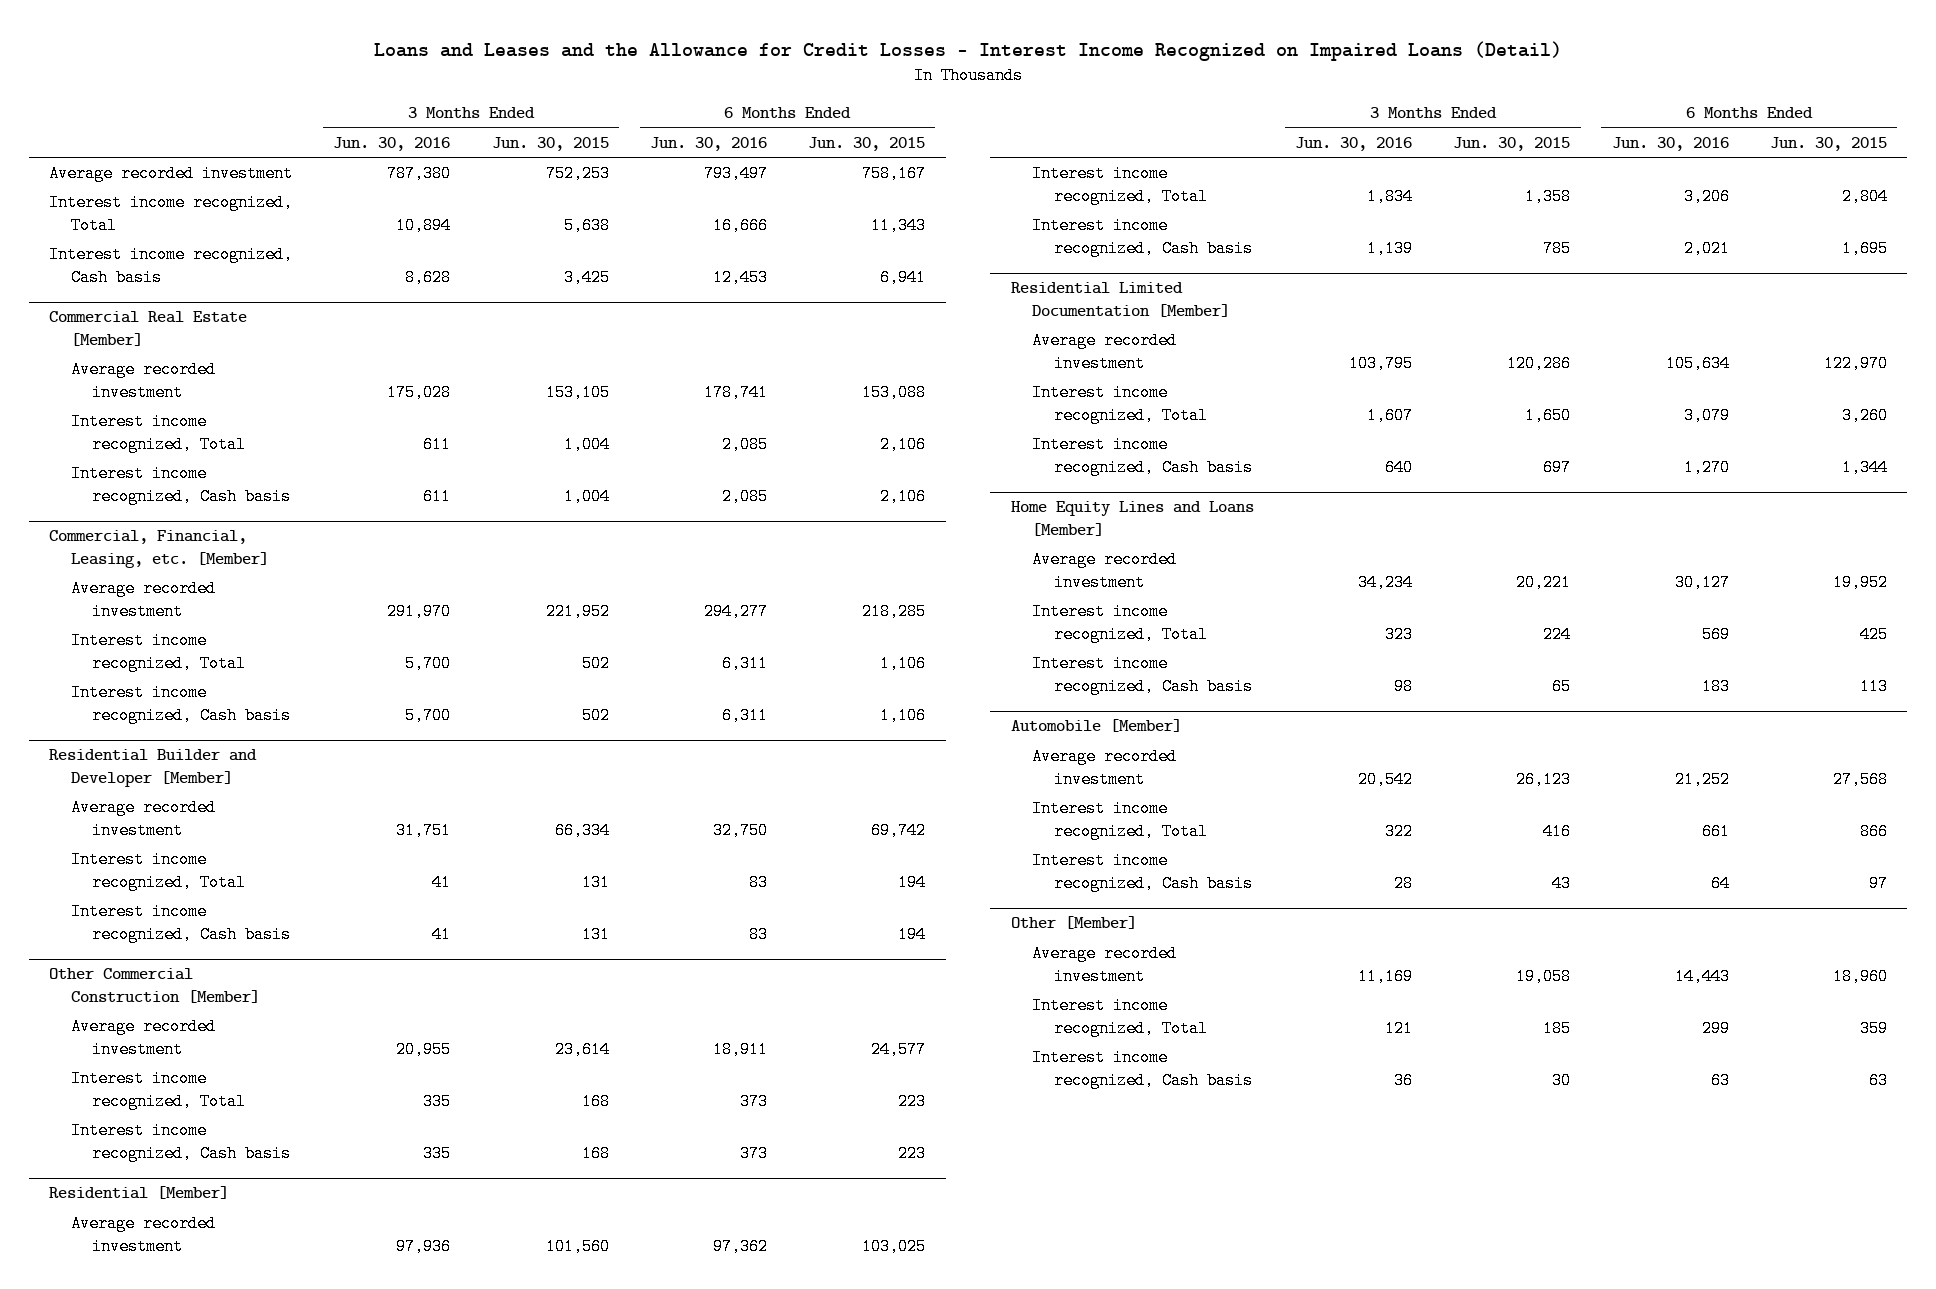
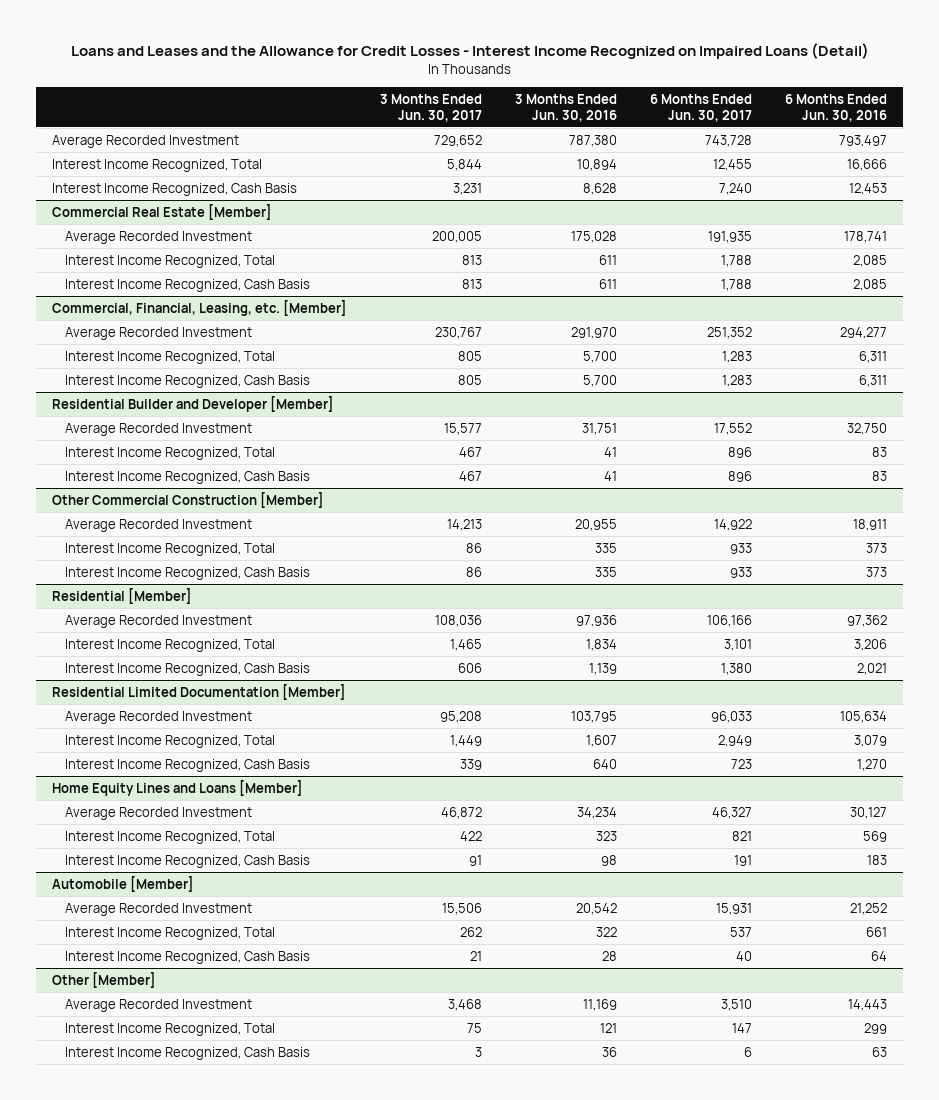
- | 3 Months Ended Jun. 30, 2016 | 3 Months Ended Jun. 30, 2015 | 6 Months Ended Jun. 30, 2016 | 6 Months Ended Jun. 30, 2015
+ | 3 Months Ended Jun. 30, 2017 | 3 Months Ended Jun. 30, 2016 | 6 Months Ended Jun. 30, 2017 | 6 Months Ended Jun. 30, 2016
- Average recorded investment | 787,380 | 752,253 | 793,497 | 758,167
- Interest income recognized, Total | 10,894 | 5,638 | 16,666 | 11,343
- Interest income recognized, Cash basis | 8,628 | 3,425 | 12,453 | 6,941
+ Average Recorded Investment | 729,652 | 787,380 | 743,728 | 793,497
+ Interest Income Recognized, Total | 5,844 | 10,894 | 12,455 | 16,666
+ Interest Income Recognized, Cash Basis | 3,231 | 8,628 | 7,240 | 12,453
@ Commercial Real Estate [Member]
- Average recorded investment | 175,028 | 153,105 | 178,741 | 153,088
- Interest income recognized, Total | 611 | 1,004 | 2,085 | 2,106
- Interest income recognized, Cash basis | 611 | 1,004 | 2,085 | 2,106
+ Average Recorded Investment | 200,005 | 175,028 | 191,935 | 178,741
+ Interest Income Recognized, Total | 813 | 611 | 1,788 | 2,085
+ Interest Income Recognized, Cash Basis | 813 | 611 | 1,788 | 2,085
@ Commercial, Financial, Leasing, etc. [Member]
- Average recorded investment | 291,970 | 221,952 | 294,277 | 218,285
- Interest income recognized, Total | 5,700 | 502 | 6,311 | 1,106
- Interest income recognized, Cash basis | 5,700 | 502 | 6,311 | 1,106
+ Average Recorded Investment | 230,767 | 291,970 | 251,352 | 294,277
+ Interest Income Recognized, Total | 805 | 5,700 | 1,283 | 6,311
+ Interest Income Recognized, Cash Basis | 805 | 5,700 | 1,283 | 6,311
@ Residential Builder and Developer [Member]
- Average recorded investment | 31,751 | 66,334 | 32,750 | 69,742
- Interest income recognized, Total | 41 | 131 | 83 | 194
- Interest income recognized, Cash basis | 41 | 131 | 83 | 194
+ Average Recorded Investment | 15,577 | 31,751 | 17,552 | 32,750
+ Interest Income Recognized, Total | 467 | 41 | 896 | 83
+ Interest Income Recognized, Cash Basis | 467 | 41 | 896 | 83
@ Other Commercial Construction [Member]
- Average recorded investment | 20,955 | 23,614 | 18,911 | 24,577
- Interest income recognized, Total | 335 | 168 | 373 | 223
- Interest income recognized, Cash basis | 335 | 168 | 373 | 223
+ Average Recorded Investment | 14,213 | 20,955 | 14,922 | 18,911
+ Interest Income Recognized, Total | 86 | 335 | 933 | 373
+ Interest Income Recognized, Cash Basis | 86 | 335 | 933 | 373
@ Residential [Member]
- Average recorded investment | 97,936 | 101,560 | 97,362 | 103,025
- Interest income recognized, Total | 1,834 | 1,358 | 3,206 | 2,804
- Interest income recognized, Cash basis | 1,139 | 785 | 2,021 | 1,695
+ Average Recorded Investment | 108,036 | 97,936 | 106,166 | 97,362
+ Interest Income Recognized, Total | 1,465 | 1,834 | 3,101 | 3,206
+ Interest Income Recognized, Cash Basis | 606 | 1,139 | 1,380 | 2,021
@ Residential Limited Documentation [Member]
- Average recorded investment | 103,795 | 120,286 | 105,634 | 122,970
- Interest income recognized, Total | 1,607 | 1,650 | 3,079 | 3,260
- Interest income recognized, Cash basis | 640 | 697 | 1,270 | 1,344
+ Average Recorded Investment | 95,208 | 103,795 | 96,033 | 105,634
+ Interest Income Recognized, Total | 1,449 | 1,607 | 2,949 | 3,079
+ Interest Income Recognized, Cash Basis | 339 | 640 | 723 | 1,270
@ Home Equity Lines and Loans [Member]
- Average recorded investment | 34,234 | 20,221 | 30,127 | 19,952
- Interest income recognized, Total | 323 | 224 | 569 | 425
- Interest income recognized, Cash basis | 98 | 65 | 183 | 113
+ Average Recorded Investment | 46,872 | 34,234 | 46,327 | 30,127
+ Interest Income Recognized, Total | 422 | 323 | 821 | 569
+ Interest Income Recognized, Cash Basis | 91 | 98 | 191 | 183
@ Automobile [Member]
- Average recorded investment | 20,542 | 26,123 | 21,252 | 27,568
- Interest income recognized, Total | 322 | 416 | 661 | 866
- Interest income recognized, Cash basis | 28 | 43 | 64 | 97
+ Average Recorded Investment | 15,506 | 20,542 | 15,931 | 21,252
+ Interest Income Recognized, Total | 262 | 322 | 537 | 661
+ Interest Income Recognized, Cash Basis | 21 | 28 | 40 | 64
@ Other [Member]
- Average recorded investment | 11,169 | 19,058 | 14,443 | 18,960
- Interest income recognized, Total | 121 | 185 | 299 | 359
- Interest income recognized, Cash basis | 36 | 30 | 63 | 63
+ Average Recorded Investment | 3,468 | 11,169 | 3,510 | 14,443
+ Interest Income Recognized, Total | 75 | 121 | 147 | 299
+ Interest Income Recognized, Cash Basis | 3 | 36 | 6 | 63

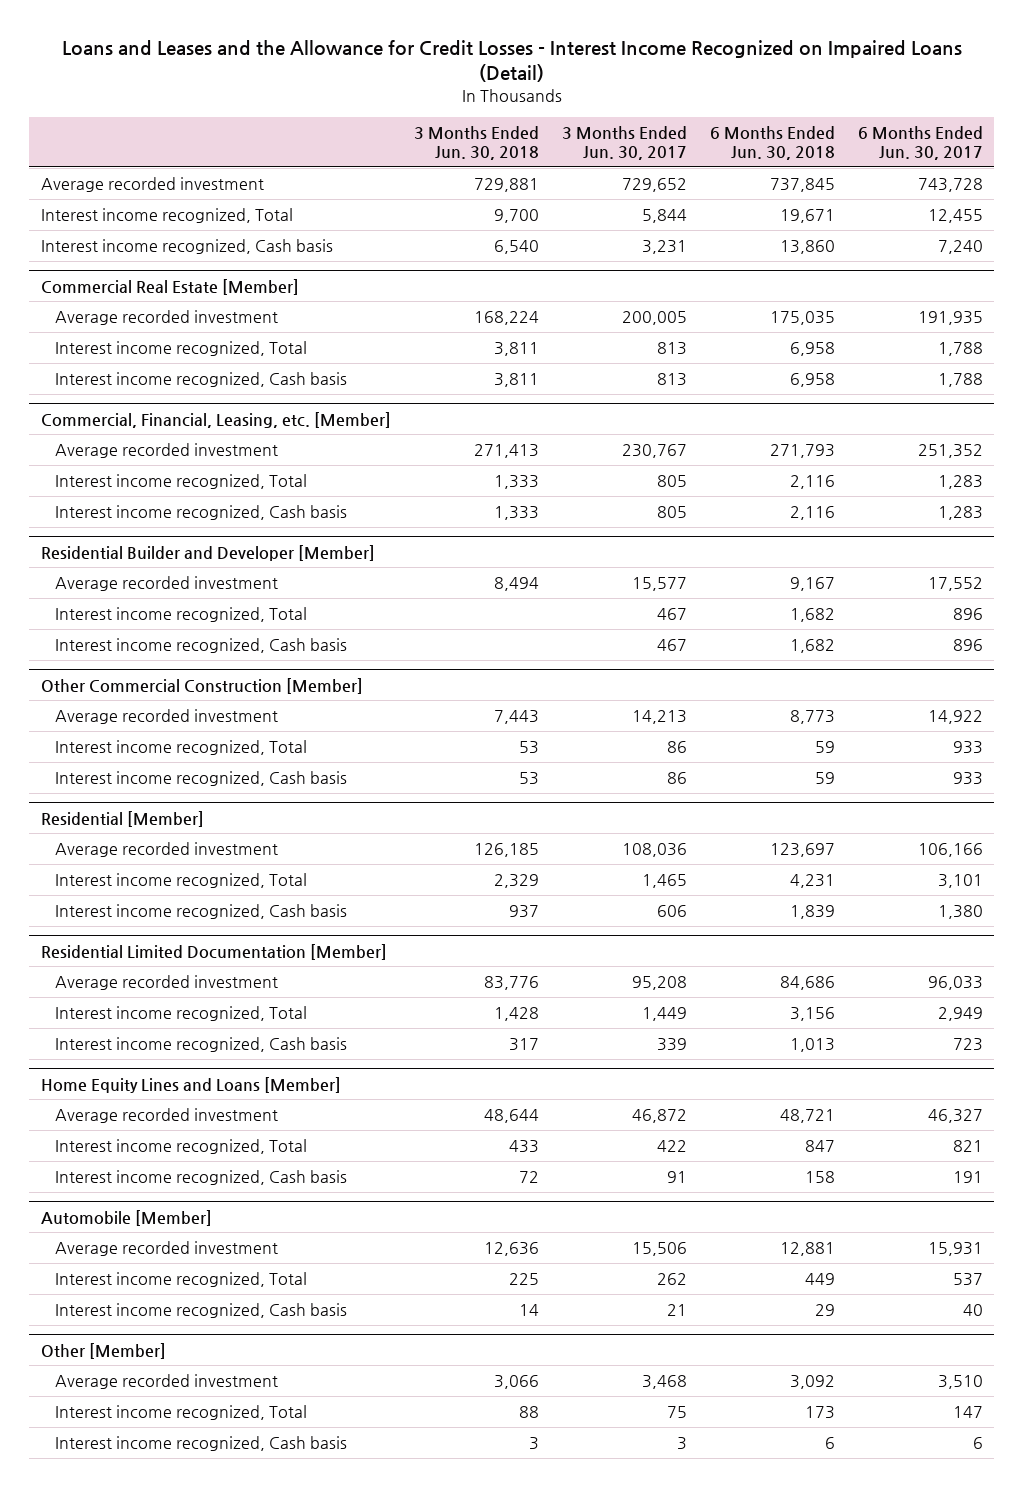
- | 3 Months Ended Jun. 30, 2017 | 3 Months Ended Jun. 30, 2016 | 6 Months Ended Jun. 30, 2017 | 6 Months Ended Jun. 30, 2016
+ | 3 Months Ended Jun. 30, 2018 | 3 Months Ended Jun. 30, 2017 | 6 Months Ended Jun. 30, 2018 | 6 Months Ended Jun. 30, 2017
- Average Recorded Investment | 729,652 | 787,380 | 743,728 | 793,497
- Interest Income Recognized, Total | 5,844 | 10,894 | 12,455 | 16,666
- Interest Income Recognized, Cash Basis | 3,231 | 8,628 | 7,240 | 12,453
+ Average recorded investment | 729,881 | 729,652 | 737,845 | 743,728
+ Interest income recognized, Total | 9,700 | 5,844 | 19,671 | 12,455
+ Interest income recognized, Cash basis | 6,540 | 3,231 | 13,860 | 7,240
@ Commercial Real Estate [Member]
- Average Recorded Investment | 200,005 | 175,028 | 191,935 | 178,741
- Interest Income Recognized, Total | 813 | 611 | 1,788 | 2,085
- Interest Income Recognized, Cash Basis | 813 | 611 | 1,788 | 2,085
+ Average recorded investment | 168,224 | 200,005 | 175,035 | 191,935
+ Interest income recognized, Total | 3,811 | 813 | 6,958 | 1,788
+ Interest income recognized, Cash basis | 3,811 | 813 | 6,958 | 1,788
@ Commercial, Financial, Leasing, etc. [Member]
- Average Recorded Investment | 230,767 | 291,970 | 251,352 | 294,277
- Interest Income Recognized, Total | 805 | 5,700 | 1,283 | 6,311
- Interest Income Recognized, Cash Basis | 805 | 5,700 | 1,283 | 6,311
+ Average recorded investment | 271,413 | 230,767 | 271,793 | 251,352
+ Interest income recognized, Total | 1,333 | 805 | 2,116 | 1,283
+ Interest income recognized, Cash basis | 1,333 | 805 | 2,116 | 1,283
@ Residential Builder and Developer [Member]
- Average Recorded Investment | 15,577 | 31,751 | 17,552 | 32,750
- Interest Income Recognized, Total | 467 | 41 | 896 | 83
- Interest Income Recognized, Cash Basis | 467 | 41 | 896 | 83
+ Average recorded investment | 8,494 | 15,577 | 9,167 | 17,552
+ Interest income recognized, Total | | 467 | 1,682 | 896
+ Interest income recognized, Cash basis | | 467 | 1,682 | 896
@ Other Commercial Construction [Member]
- Average Recorded Investment | 14,213 | 20,955 | 14,922 | 18,911
- Interest Income Recognized, Total | 86 | 335 | 933 | 373
- Interest Income Recognized, Cash Basis | 86 | 335 | 933 | 373
+ Average recorded investment | 7,443 | 14,213 | 8,773 | 14,922
+ Interest income recognized, Total | 53 | 86 | 59 | 933
+ Interest income recognized, Cash basis | 53 | 86 | 59 | 933
@ Residential [Member]
- Average Recorded Investment | 108,036 | 97,936 | 106,166 | 97,362
- Interest Income Recognized, Total | 1,465 | 1,834 | 3,101 | 3,206
- Interest Income Recognized, Cash Basis | 606 | 1,139 | 1,380 | 2,021
+ Average recorded investment | 126,185 | 108,036 | 123,697 | 106,166
+ Interest income recognized, Total | 2,329 | 1,465 | 4,231 | 3,101
+ Interest income recognized, Cash basis | 937 | 606 | 1,839 | 1,380
@ Residential Limited Documentation [Member]
- Average Recorded Investment | 95,208 | 103,795 | 96,033 | 105,634
- Interest Income Recognized, Total | 1,449 | 1,607 | 2,949 | 3,079
- Interest Income Recognized, Cash Basis | 339 | 640 | 723 | 1,270
+ Average recorded investment | 83,776 | 95,208 | 84,686 | 96,033
+ Interest income recognized, Total | 1,428 | 1,449 | 3,156 | 2,949
+ Interest income recognized, Cash basis | 317 | 339 | 1,013 | 723
@ Home Equity Lines and Loans [Member]
- Average Recorded Investment | 46,872 | 34,234 | 46,327 | 30,127
- Interest Income Recognized, Total | 422 | 323 | 821 | 569
- Interest Income Recognized, Cash Basis | 91 | 98 | 191 | 183
+ Average recorded investment | 48,644 | 46,872 | 48,721 | 46,327
+ Interest income recognized, Total | 433 | 422 | 847 | 821
+ Interest income recognized, Cash basis | 72 | 91 | 158 | 191
@ Automobile [Member]
- Average Recorded Investment | 15,506 | 20,542 | 15,931 | 21,252
- Interest Income Recognized, Total | 262 | 322 | 537 | 661
- Interest Income Recognized, Cash Basis | 21 | 28 | 40 | 64
+ Average recorded investment | 12,636 | 15,506 | 12,881 | 15,931
+ Interest income recognized, Total | 225 | 262 | 449 | 537
+ Interest income recognized, Cash basis | 14 | 21 | 29 | 40
@ Other [Member]
- Average Recorded Investment | 3,468 | 11,169 | 3,510 | 14,443
- Interest Income Recognized, Total | 75 | 121 | 147 | 299
- Interest Income Recognized, Cash Basis | 3 | 36 | 6 | 63
+ Average recorded investment | 3,066 | 3,468 | 3,092 | 3,510
+ Interest income recognized, Total | 88 | 75 | 173 | 147
+ Interest income recognized, Cash basis | 3 | 3 | 6 | 6

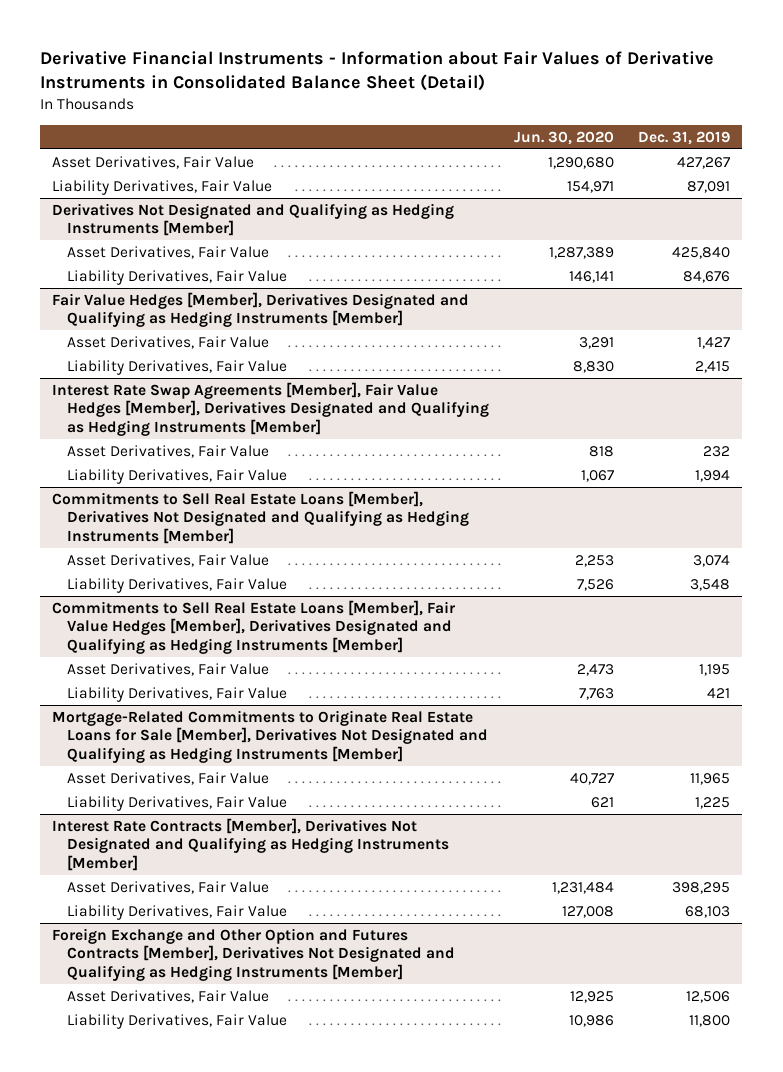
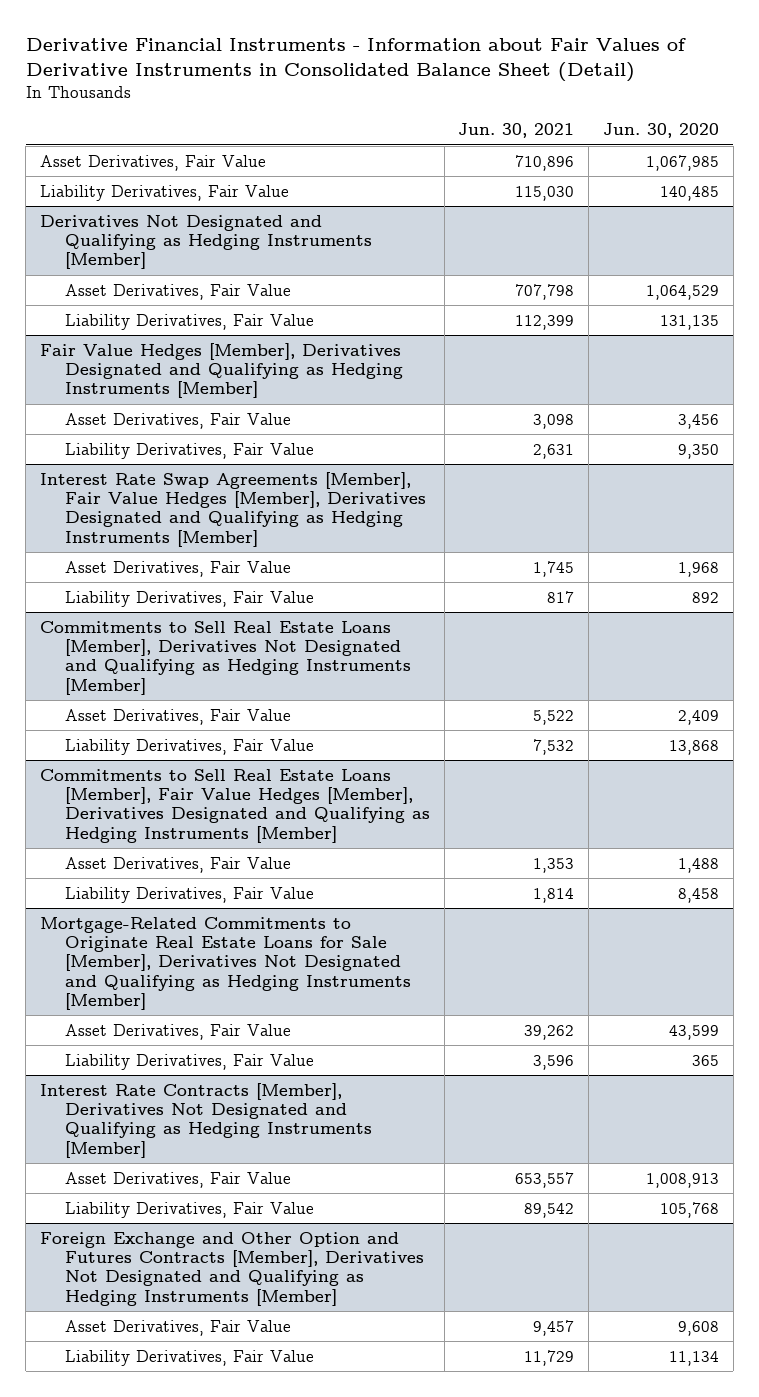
- | Jun. 30, 2020 | Dec. 31, 2019
+ | Jun. 30, 2021 | Jun. 30, 2020
- Asset Derivatives, Fair Value | 1,290,680 | 427,267
- Liability Derivatives, Fair Value | 154,971 | 87,091
+ Asset Derivatives, Fair Value | 710,896 | 1,067,985
+ Liability Derivatives, Fair Value | 115,030 | 140,485
@ Derivatives Not Designated and Qualifying as Hedging Instruments [Member]
- Asset Derivatives, Fair Value | 1,287,389 | 425,840
- Liability Derivatives, Fair Value | 146,141 | 84,676
+ Asset Derivatives, Fair Value | 707,798 | 1,064,529
+ Liability Derivatives, Fair Value | 112,399 | 131,135
@ Fair Value Hedges [Member], Derivatives Designated and Qualifying as Hedging Instruments [Member]
- Asset Derivatives, Fair Value | 3,291 | 1,427
- Liability Derivatives, Fair Value | 8,830 | 2,415
+ Asset Derivatives, Fair Value | 3,098 | 3,456
+ Liability Derivatives, Fair Value | 2,631 | 9,350
@ Interest Rate Swap Agreements [Member], Fair Value Hedges [Member], Derivatives Designated and Qualifying as Hedging Instruments [Member]
- Asset Derivatives, Fair Value | 818 | 232
- Liability Derivatives, Fair Value | 1,067 | 1,994
+ Asset Derivatives, Fair Value | 1,745 | 1,968
+ Liability Derivatives, Fair Value | 817 | 892
@ Commitments to Sell Real Estate Loans [Member], Derivatives Not Designated and Qualifying as Hedging Instruments [Member]
- Asset Derivatives, Fair Value | 2,253 | 3,074
- Liability Derivatives, Fair Value | 7,526 | 3,548
+ Asset Derivatives, Fair Value | 5,522 | 2,409
+ Liability Derivatives, Fair Value | 7,532 | 13,868
@ Commitments to Sell Real Estate Loans [Member], Fair Value Hedges [Member], Derivatives Designated and Qualifying as Hedging Instruments [Member]
- Asset Derivatives, Fair Value | 2,473 | 1,195
- Liability Derivatives, Fair Value | 7,763 | 421
+ Asset Derivatives, Fair Value | 1,353 | 1,488
+ Liability Derivatives, Fair Value | 1,814 | 8,458
@ Mortgage-Related Commitments to Originate Real Estate Loans for Sale [Member], Derivatives Not Designated and Qualifying as Hedging Instruments [Member]
- Asset Derivatives, Fair Value | 40,727 | 11,965
- Liability Derivatives, Fair Value | 621 | 1,225
+ Asset Derivatives, Fair Value | 39,262 | 43,599
+ Liability Derivatives, Fair Value | 3,596 | 365
@ Interest Rate Contracts [Member], Derivatives Not Designated and Qualifying as Hedging Instruments [Member]
- Asset Derivatives, Fair Value | 1,231,484 | 398,295
- Liability Derivatives, Fair Value | 127,008 | 68,103
+ Asset Derivatives, Fair Value | 653,557 | 1,008,913
+ Liability Derivatives, Fair Value | 89,542 | 105,768
@ Foreign Exchange and Other Option and Futures Contracts [Member], Derivatives Not Designated and Qualifying as Hedging Instruments [Member]
- Asset Derivatives, Fair Value | 12,925 | 12,506
- Liability Derivatives, Fair Value | 10,986 | 11,800
+ Asset Derivatives, Fair Value | 9,457 | 9,608
+ Liability Derivatives, Fair Value | 11,729 | 11,134

